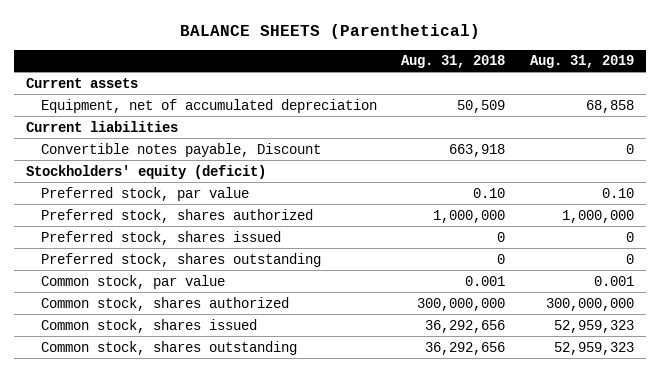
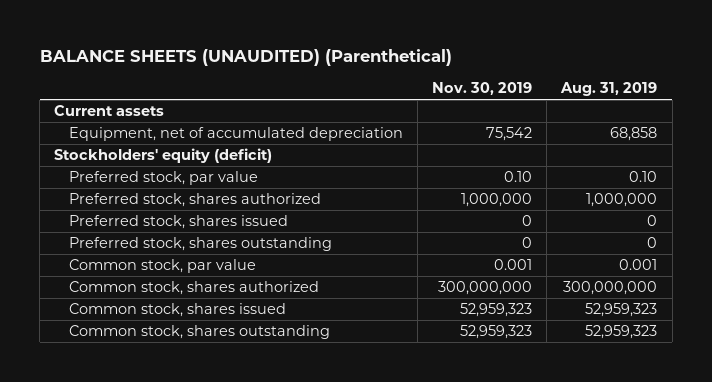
- BALANCE SHEETS (Parenthetical)
+ BALANCE SHEETS (UNAUDITED) (Parenthetical)
- | Aug. 31, 2018 | Aug. 31, 2019
+ | Nov. 30, 2019 | Aug. 31, 2019
- Current liabilities
- Convertible notes payable, Discount | 663,918 | 0

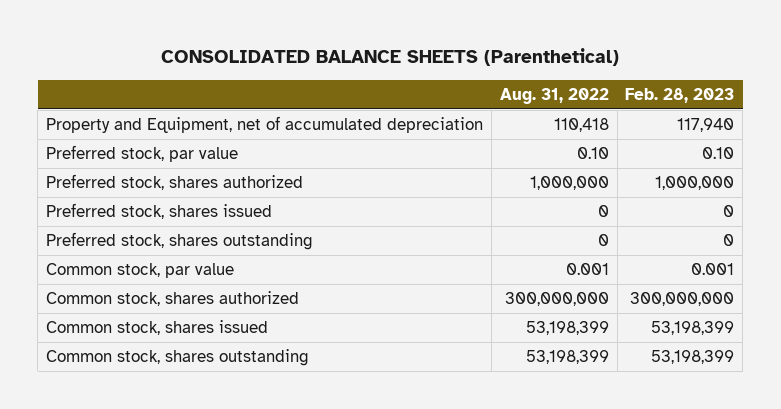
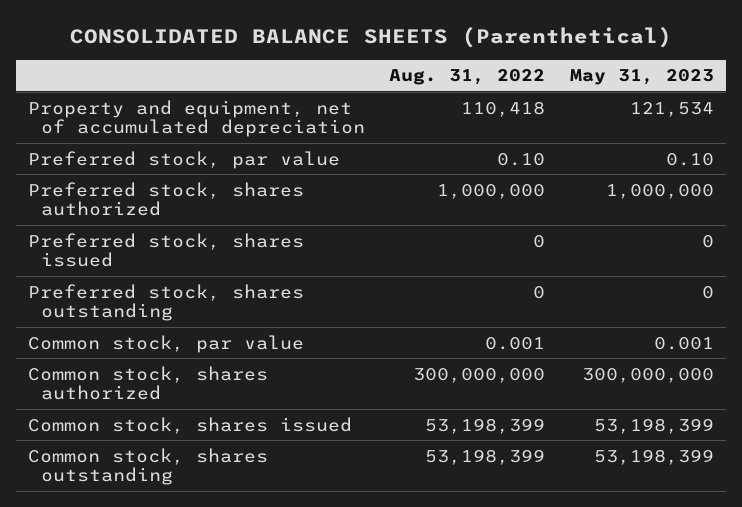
- | Aug. 31, 2022 | Feb. 28, 2023
+ | Aug. 31, 2022 | May 31, 2023
- Property and Equipment, net of accumulated depreciation | 110,418 | 117,940
+ Property and equipment, net of accumulated depreciation | 110,418 | 121,534

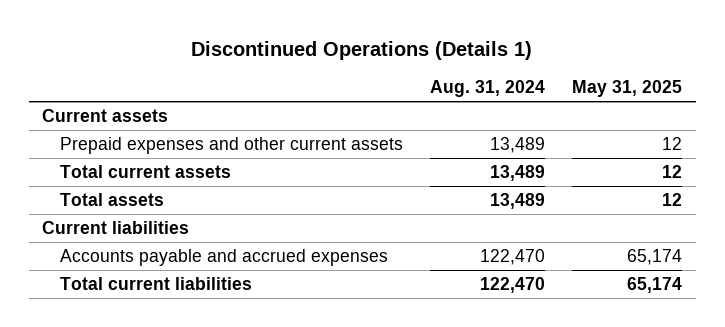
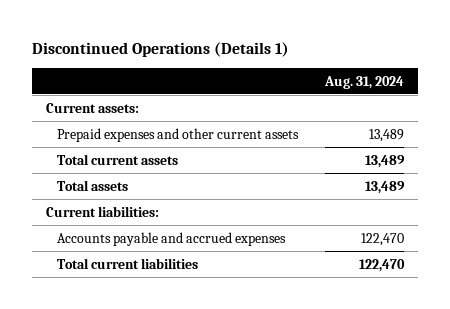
- | Aug. 31, 2024 | May 31, 2025
+ | Aug. 31, 2024
- Current assets
+ Current assets:
- Current liabilities
+ Current liabilities:

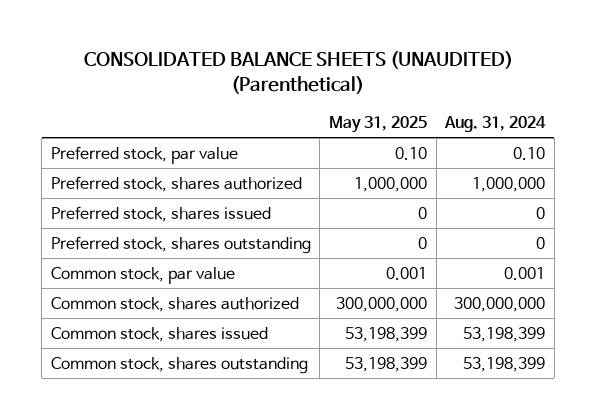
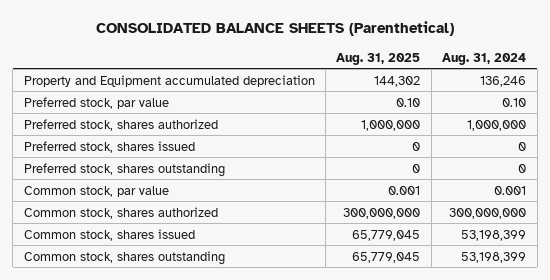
- CONSOLIDATED BALANCE SHEETS (UNAUDITED) (Parenthetical)
+ CONSOLIDATED BALANCE SHEETS (Parenthetical)
- | May 31, 2025 | Aug. 31, 2024
+ | Aug. 31, 2025 | Aug. 31, 2024
+ Property and Equipment accumulated depreciation | 144,302 | 136,246

